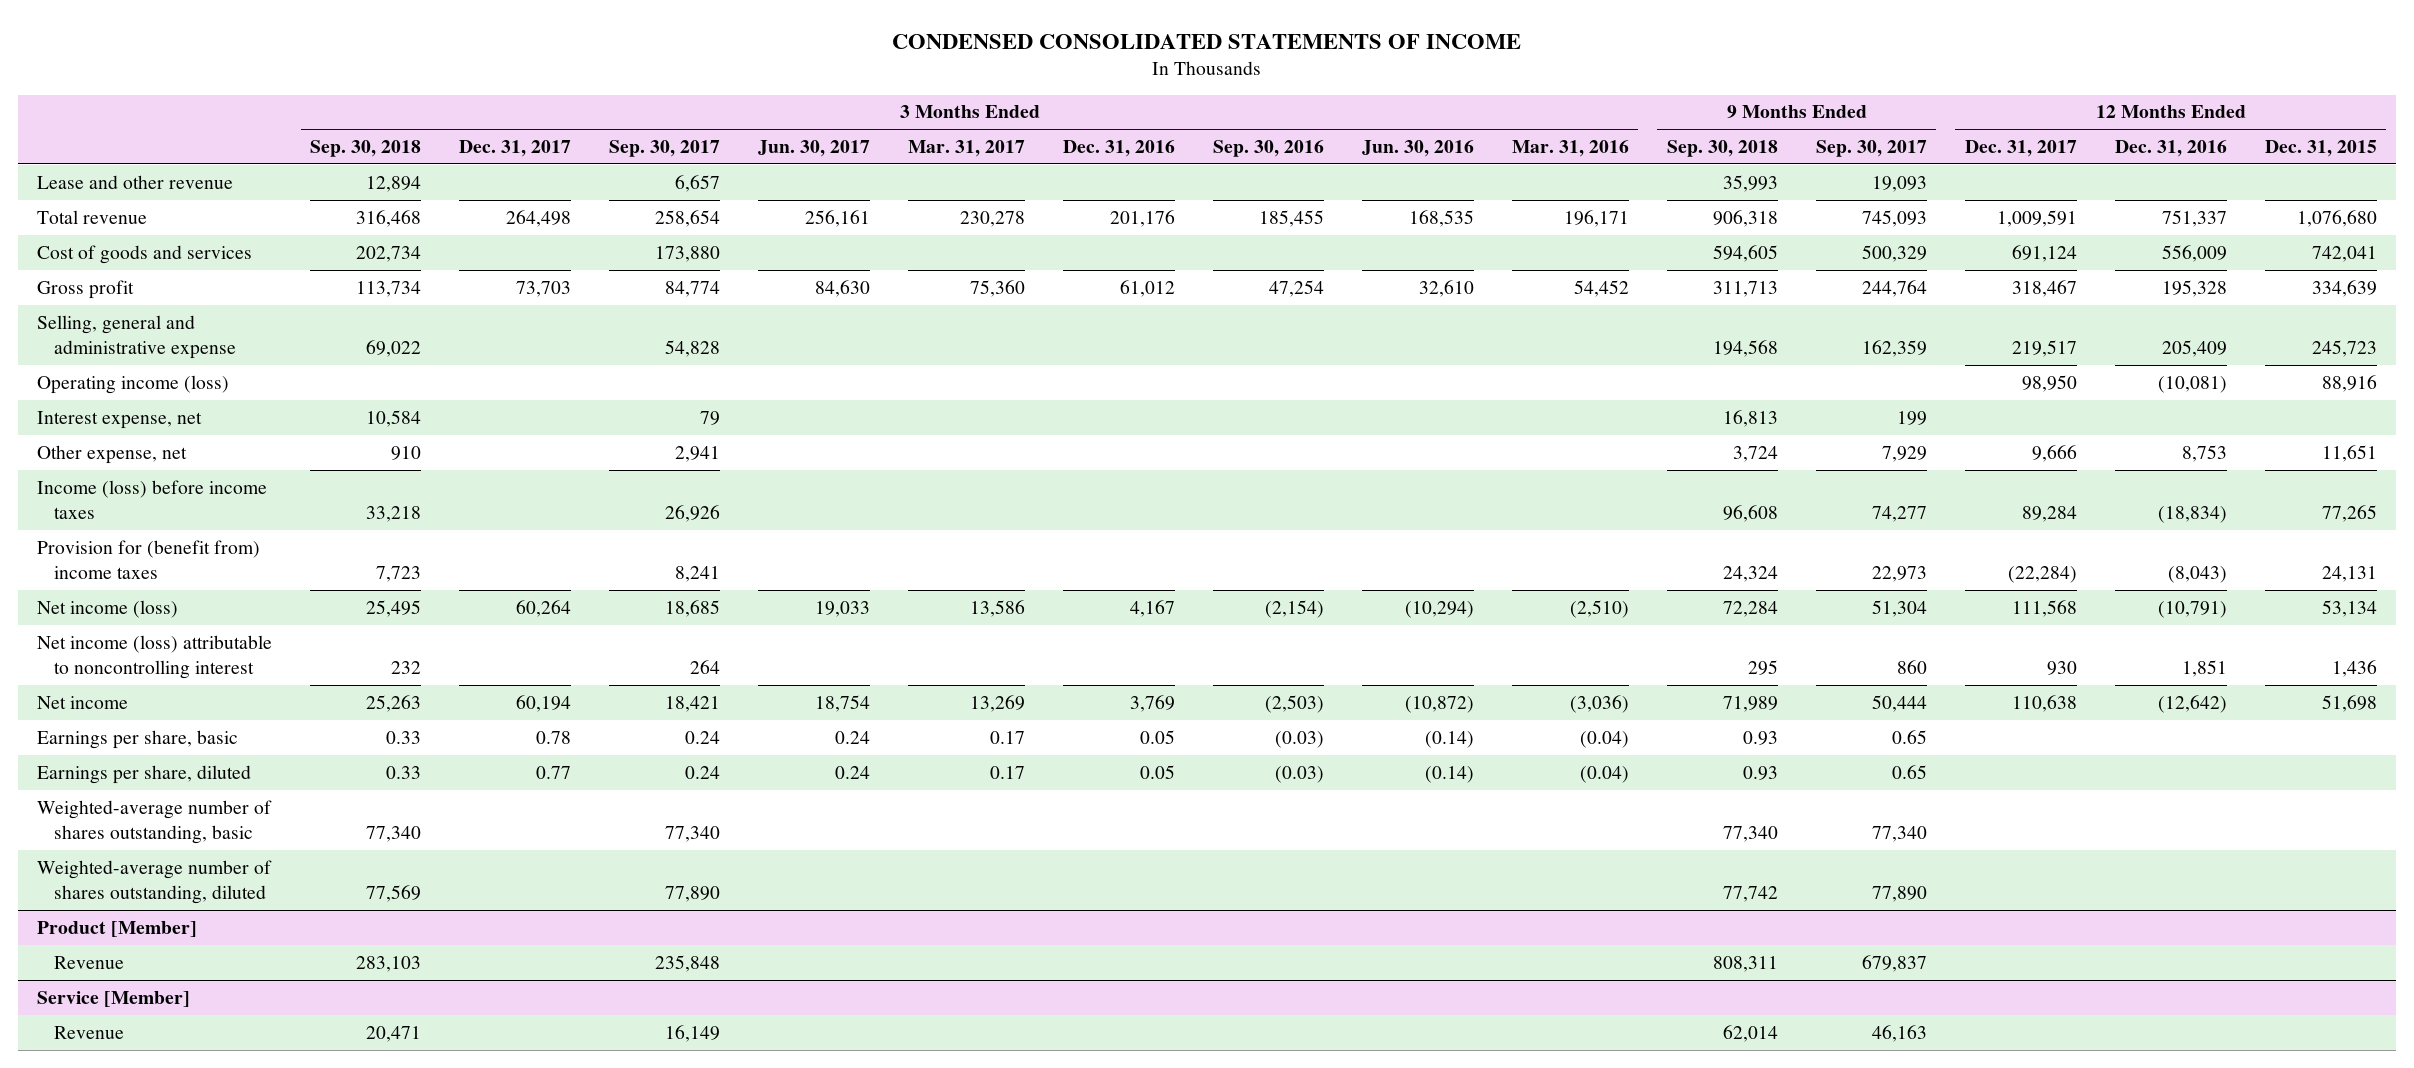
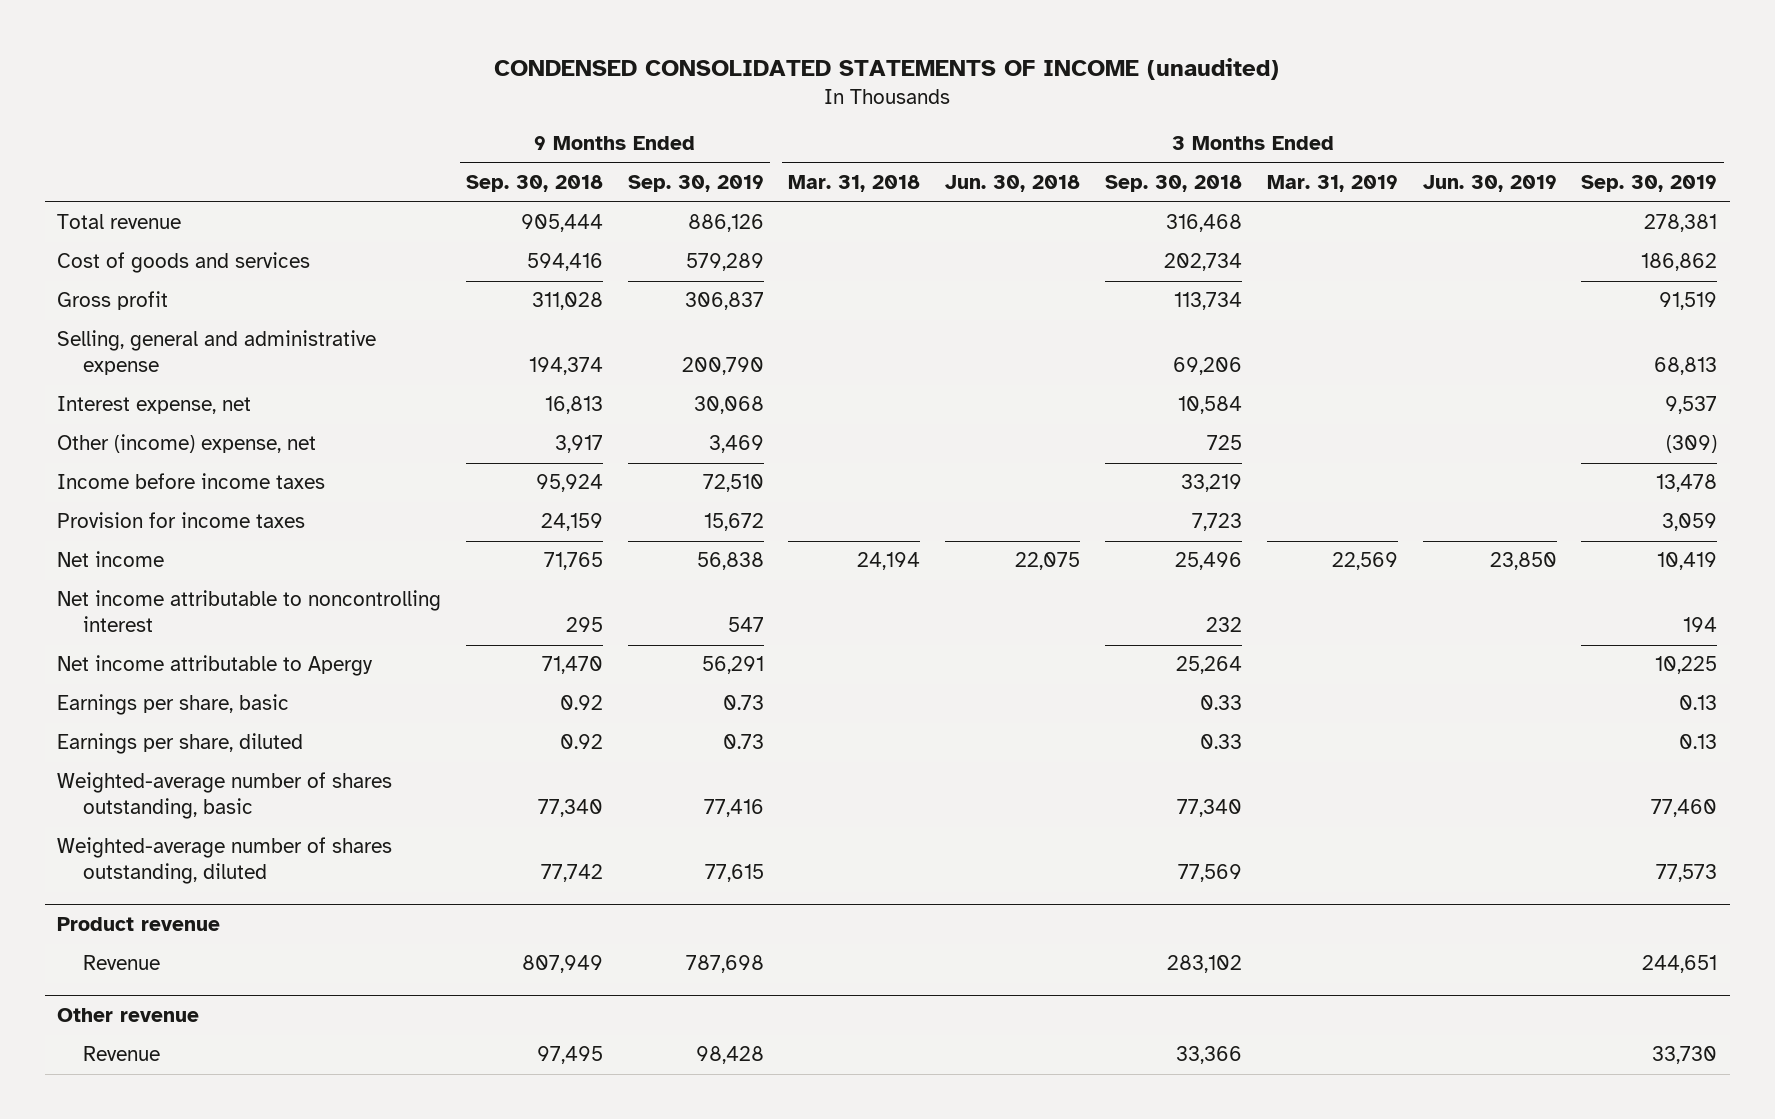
- CONDENSED CONSOLIDATED STATEMENTS OF INCOME
+ CONDENSED CONSOLIDATED STATEMENTS OF INCOME (unaudited)
- | 3 Months Ended Sep. 30, 2018 | 3 Months Ended Dec. 31, 2017 | 3 Months Ended Sep. 30, 2017 | 3 Months Ended Jun. 30, 2017 | 3 Months Ended Mar. 31, 2017 | 3 Months Ended Dec. 31, 2016 | 3 Months Ended Sep. 30, 2016 | 3 Months Ended Jun. 30, 2016 | 3 Months Ended Mar. 31, 2016 | 9 Months Ended Sep. 30, 2018 | 9 Months Ended Sep. 30, 2017 | 12 Months Ended Dec. 31, 2017 | 12 Months Ended Dec. 31, 2016 | 12 Months Ended Dec. 31, 2015
+ | 9 Months Ended Sep. 30, 2018 | 9 Months Ended Sep. 30, 2019 | 3 Months Ended Mar. 31, 2018 | 3 Months Ended Jun. 30, 2018 | 3 Months Ended Sep. 30, 2018 | 3 Months Ended Mar. 31, 2019 | 3 Months Ended Jun. 30, 2019 | 3 Months Ended Sep. 30, 2019
- Lease and other revenue | 12,894 | | 6,657 | | | | | | | 35,993 | 19,093 | | |
- Total revenue | 316,468 | 264,498 | 258,654 | 256,161 | 230,278 | 201,176 | 185,455 | 168,535 | 196,171 | 906,318 | 745,093 | 1,009,591 | 751,337 | 1,076,680
- Cost of goods and services | 202,734 | | 173,880 | | | | | | | 594,605 | 500,329 | 691,124 | 556,009 | 742,041
- Gross profit | 113,734 | 73,703 | 84,774 | 84,630 | 75,360 | 61,012 | 47,254 | 32,610 | 54,452 | 311,713 | 244,764 | 318,467 | 195,328 | 334,639
- Selling, general and administrative expense | 69,022 | | 54,828 | | | | | | | 194,568 | 162,359 | 219,517 | 205,409 | 245,723
- Operating income (loss) | | | | | | | | | | | | 98,950 | (10,081) | 88,916
+ Total revenue | 905,444 | 886,126 | | | 316,468 | | | 278,381
+ Cost of goods and services | 594,416 | 579,289 | | | 202,734 | | | 186,862
+ Gross profit | 311,028 | 306,837 | | | 113,734 | | | 91,519
+ Selling, general and administrative expense | 194,374 | 200,790 | | | 69,206 | | | 68,813
- Other expense, net | 910 | | 2,941 | | | | | | | 3,724 | 7,929 | 9,666 | 8,753 | 11,651
- Income (loss) before income taxes | 33,218 | | 26,926 | | | | | | | 96,608 | 74,277 | 89,284 | (18,834) | 77,265
- Provision for (benefit from) income taxes | 7,723 | | 8,241 | | | | | | | 24,324 | 22,973 | (22,284) | (8,043) | 24,131
- Net income (loss) | 25,495 | 60,264 | 18,685 | 19,033 | 13,586 | 4,167 | (2,154) | (10,294) | (2,510) | 72,284 | 51,304 | 111,568 | (10,791) | 53,134
- Net income (loss) attributable to noncontrolling interest | 232 | | 264 | | | | | | | 295 | 860 | 930 | 1,851 | 1,436
- Net income | 25,263 | 60,194 | 18,421 | 18,754 | 13,269 | 3,769 | (2,503) | (10,872) | (3,036) | 71,989 | 50,444 | 110,638 | (12,642) | 51,698
- Earnings per share, basic | 0.33 | 0.78 | 0.24 | 0.24 | 0.17 | 0.05 | (0.03) | (0.14) | (0.04) | 0.93 | 0.65 | | |
- Earnings per share, diluted | 0.33 | 0.77 | 0.24 | 0.24 | 0.17 | 0.05 | (0.03) | (0.14) | (0.04) | 0.93 | 0.65 | | |
+ Other (income) expense, net | 3,917 | 3,469 | | | 725 | | | (309)
+ Income before income taxes | 95,924 | 72,510 | | | 33,219 | | | 13,478
+ Provision for income taxes | 24,159 | 15,672 | | | 7,723 | | | 3,059
+ Net income | 71,765 | 56,838 | 24,194 | 22,075 | 25,496 | 22,569 | 23,850 | 10,419
+ Net income attributable to noncontrolling interest | 295 | 547 | | | 232 | | | 194
+ Net income attributable to Apergy | 71,470 | 56,291 | | | 25,264 | | | 10,225
+ Earnings per share, basic | 0.92 | 0.73 | | | 0.33 | | | 0.13
+ Earnings per share, diluted | 0.92 | 0.73 | | | 0.33 | | | 0.13
- Product [Member]
- Revenue | 283,103 | | 235,848 | | | | | | | 808,311 | 679,837 | | |
- Service [Member]
- Revenue | 20,471 | | 16,149 | | | | | | | 62,014 | 46,163 | | |
+ Product revenue
+ Revenue | 807,949 | 787,698 | | | 283,102 | | | 244,651
+ Other revenue
+ Revenue | 97,495 | 98,428 | | | 33,366 | | | 33,730

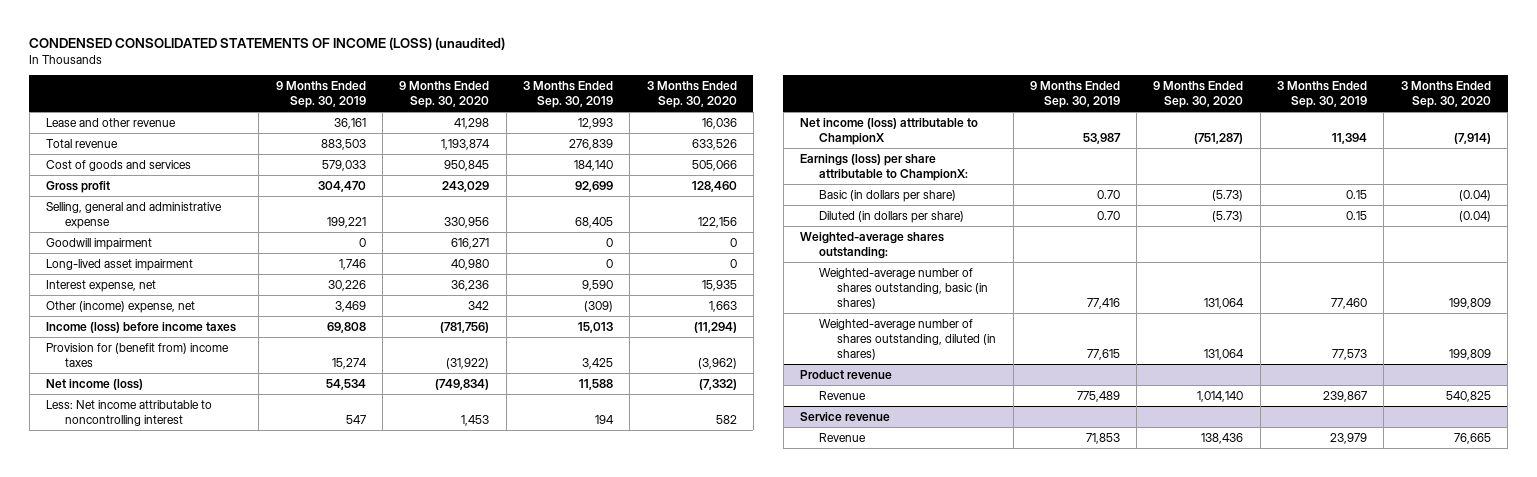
- CONDENSED CONSOLIDATED STATEMENTS OF INCOME (unaudited)
+ CONDENSED CONSOLIDATED STATEMENTS OF INCOME (LOSS) (unaudited)
- | 9 Months Ended Sep. 30, 2018 | 9 Months Ended Sep. 30, 2019 | 3 Months Ended Mar. 31, 2018 | 3 Months Ended Jun. 30, 2018 | 3 Months Ended Sep. 30, 2018 | 3 Months Ended Mar. 31, 2019 | 3 Months Ended Jun. 30, 2019 | 3 Months Ended Sep. 30, 2019
+ | 9 Months Ended Sep. 30, 2019 | 9 Months Ended Sep. 30, 2020 | 3 Months Ended Sep. 30, 2019 | 3 Months Ended Sep. 30, 2020
- Total revenue | 905,444 | 886,126 | | | 316,468 | | | 278,381
- Cost of goods and services | 594,416 | 579,289 | | | 202,734 | | | 186,862
- Gross profit | 311,028 | 306,837 | | | 113,734 | | | 91,519
- Selling, general and administrative expense | 194,374 | 200,790 | | | 69,206 | | | 68,813
- Interest expense, net | 16,813 | 30,068 | | | 10,584 | | | 9,537
+ Lease and other revenue | 36,161 | 41,298 | 12,993 | 16,036
+ Total revenue | 883,503 | 1,193,874 | 276,839 | 633,526
+ Cost of goods and services | 579,033 | 950,845 | 184,140 | 505,066
+ Gross profit | 304,470 | 243,029 | 92,699 | 128,460
+ Selling, general and administrative expense | 199,221 | 330,956 | 68,405 | 122,156
+ Goodwill impairment | 0 | 616,271 | 0 | 0
+ Long-lived asset impairment | 1,746 | 40,980 | 0 | 0
+ Interest expense, net | 30,226 | 36,236 | 9,590 | 15,935
- Income before income taxes | 95,924 | 72,510 | | | 33,219 | | | 13,478
- Provision for income taxes | 24,159 | 15,672 | | | 7,723 | | | 3,059
- Net income | 71,765 | 56,838 | 24,194 | 22,075 | 25,496 | 22,569 | 23,850 | 10,419
- Net income attributable to noncontrolling interest | 295 | 547 | | | 232 | | | 194
- Net income attributable to Apergy | 71,470 | 56,291 | | | 25,264 | | | 10,225
- Earnings per share, basic | 0.92 | 0.73 | | | 0.33 | | | 0.13
- Earnings per share, diluted | 0.92 | 0.73 | | | 0.33 | | | 0.13
- Weighted-average number of shares outstanding, basic | 77,340 | 77,416 | | | 77,340 | | | 77,460
- Weighted-average number of shares outstanding, diluted | 77,742 | 77,615 | | | 77,569 | | | 77,573
+ Income (loss) before income taxes | 69,808 | (781,756) | 15,013 | (11,294)
+ Provision for (benefit from) income taxes | 15,274 | (31,922) | 3,425 | (3,962)
+ Net income (loss) | 54,534 | (749,834) | 11,588 | (7,332)
+ Less: Net income attributable to noncontrolling interest | 547 | 1,453 | 194 | 582
+ Net income (loss) attributable to ChampionX | 53,987 | (751,287) | 11,394 | (7,914)
+ Earnings (loss) per share attributable to ChampionX:
+ Basic (in dollars per share) | 0.70 | (5.73) | 0.15 | (0.04)
+ Diluted (in dollars per share) | 0.70 | (5.73) | 0.15 | (0.04)
+ Weighted-average shares outstanding:
+ Weighted-average number of shares outstanding, basic (in shares) | 77,416 | 131,064 | 77,460 | 199,809
+ Weighted-average number of shares outstanding, diluted (in shares) | 77,615 | 131,064 | 77,573 | 199,809
@ Product revenue
- Revenue | 807,949 | 787,698 | | | 283,102 | | | 244,651
- Other revenue
- Revenue | 97,495 | 98,428 | | | 33,366 | | | 33,730
@ Product revenue
+ Revenue | 775,489 | 1,014,140 | 239,867 | 540,825
+ Service revenue
+ Revenue | 71,853 | 138,436 | 23,979 | 76,665

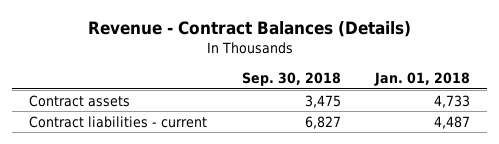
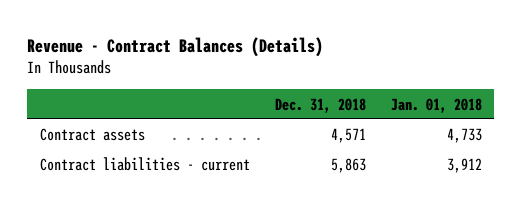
- | Sep. 30, 2018 | Jan. 01, 2018
+ | Dec. 31, 2018 | Jan. 01, 2018
- Contract liabilities - current | 6,827 | 4,487
+ Contract liabilities - current | 5,863 | 3,912

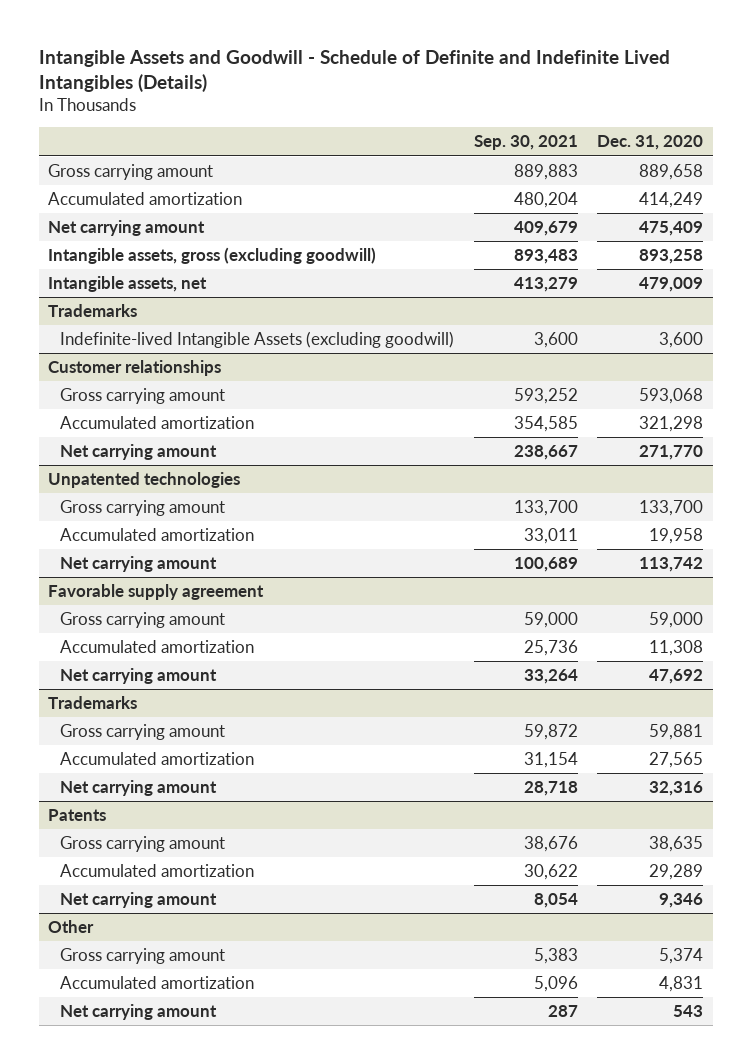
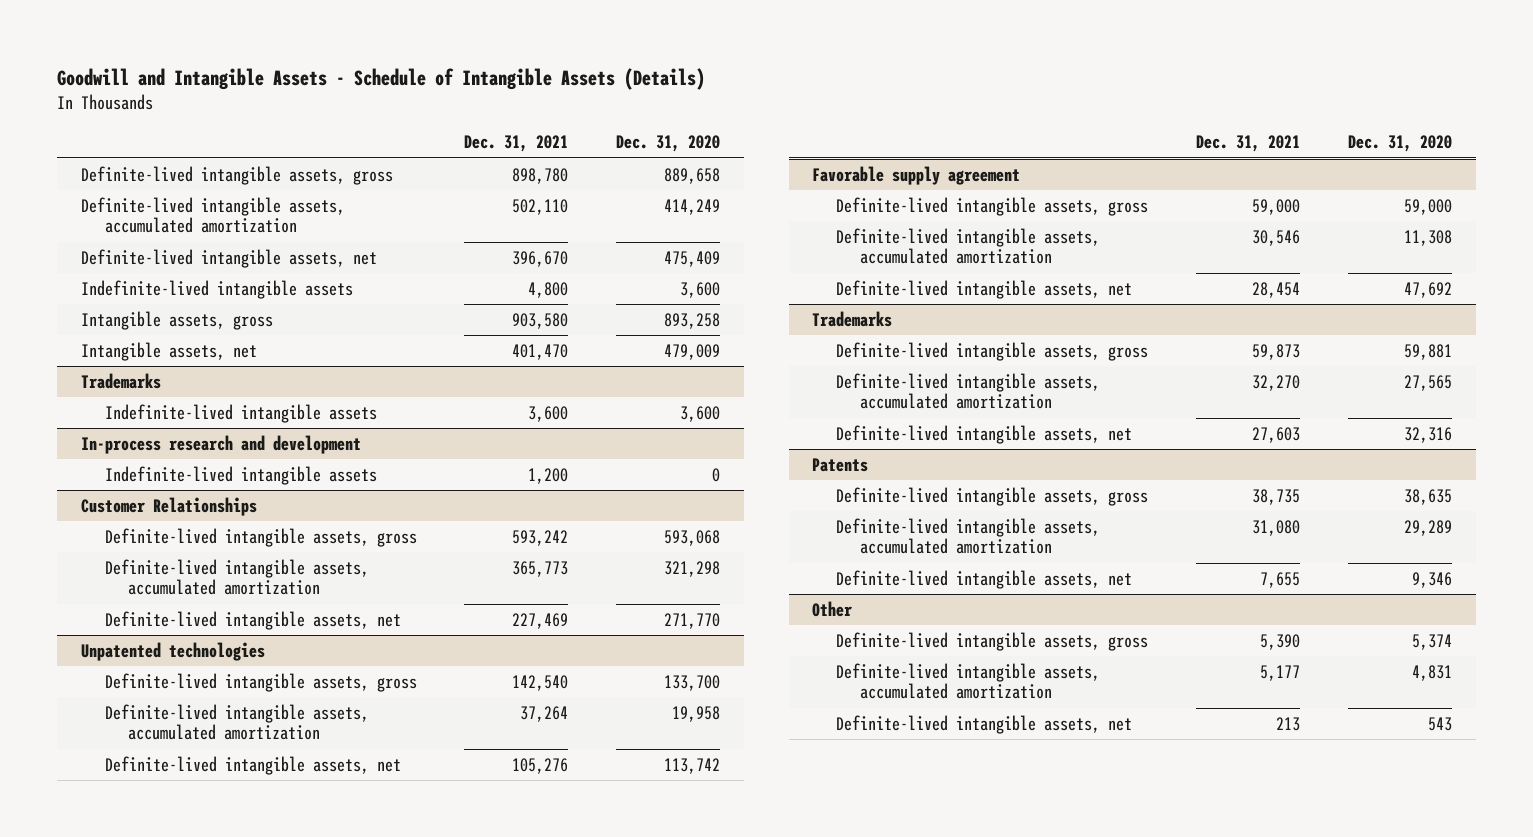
- Intangible Assets and Goodwill - Schedule of Definite and Indefinite Lived Intangibles (Details)
+ Goodwill and Intangible Assets - Schedule of Intangible Assets (Details)
- | Sep. 30, 2021 | Dec. 31, 2020
+ | Dec. 31, 2021 | Dec. 31, 2020
- Gross carrying amount | 889,883 | 889,658
- Accumulated amortization | 480,204 | 414,249
- Net carrying amount | 409,679 | 475,409
- Intangible assets, gross (excluding goodwill) | 893,483 | 893,258
+ Definite-lived intangible assets, gross | 898,780 | 889,658
+ Definite-lived intangible assets, accumulated amortization | 502,110 | 414,249
+ Definite-lived intangible assets, net | 396,670 | 475,409
+ Indefinite-lived intangible assets | 4,800 | 3,600
+ Intangible assets, gross | 903,580 | 893,258
@ Trademarks
- Indefinite-lived Intangible Assets (excluding goodwill) | 3,600 | 3,600
- Customer relationships
- Gross carrying amount | 593,252 | 593,068
- Accumulated amortization | 354,585 | 321,298
- Net carrying amount | 238,667 | 271,770
@ Trademarks
+ Indefinite-lived intangible assets | 3,600 | 3,600
+ In-process research and development
+ Indefinite-lived intangible assets | 1,200 | 0
+ Customer Relationships
+ Definite-lived intangible assets, gross | 593,242 | 593,068
+ Definite-lived intangible assets, accumulated amortization | 365,773 | 321,298
+ Definite-lived intangible assets, net | 227,469 | 271,770
@ Unpatented technologies
- Gross carrying amount | 133,700 | 133,700
- Accumulated amortization | 33,011 | 19,958
- Net carrying amount | 100,689 | 113,742
+ Definite-lived intangible assets, gross | 142,540 | 133,700
+ Definite-lived intangible assets, accumulated amortization | 37,264 | 19,958
+ Definite-lived intangible assets, net | 105,276 | 113,742
@ Favorable supply agreement
- Gross carrying amount | 59,000 | 59,000
- Accumulated amortization | 25,736 | 11,308
- Net carrying amount | 33,264 | 47,692
+ Definite-lived intangible assets, gross | 59,000 | 59,000
+ Definite-lived intangible assets, accumulated amortization | 30,546 | 11,308
+ Definite-lived intangible assets, net | 28,454 | 47,692
@ Trademarks
- Gross carrying amount | 59,872 | 59,881
- Accumulated amortization | 31,154 | 27,565
- Net carrying amount | 28,718 | 32,316
+ Definite-lived intangible assets, gross | 59,873 | 59,881
+ Definite-lived intangible assets, accumulated amortization | 32,270 | 27,565
+ Definite-lived intangible assets, net | 27,603 | 32,316
@ Patents
- Gross carrying amount | 38,676 | 38,635
- Accumulated amortization | 30,622 | 29,289
- Net carrying amount | 8,054 | 9,346
+ Definite-lived intangible assets, gross | 38,735 | 38,635
+ Definite-lived intangible assets, accumulated amortization | 31,080 | 29,289
+ Definite-lived intangible assets, net | 7,655 | 9,346
@ Other
- Gross carrying amount | 5,383 | 5,374
- Accumulated amortization | 5,096 | 4,831
- Net carrying amount | 287 | 543
+ Definite-lived intangible assets, gross | 5,390 | 5,374
+ Definite-lived intangible assets, accumulated amortization | 5,177 | 4,831
+ Definite-lived intangible assets, net | 213 | 543

